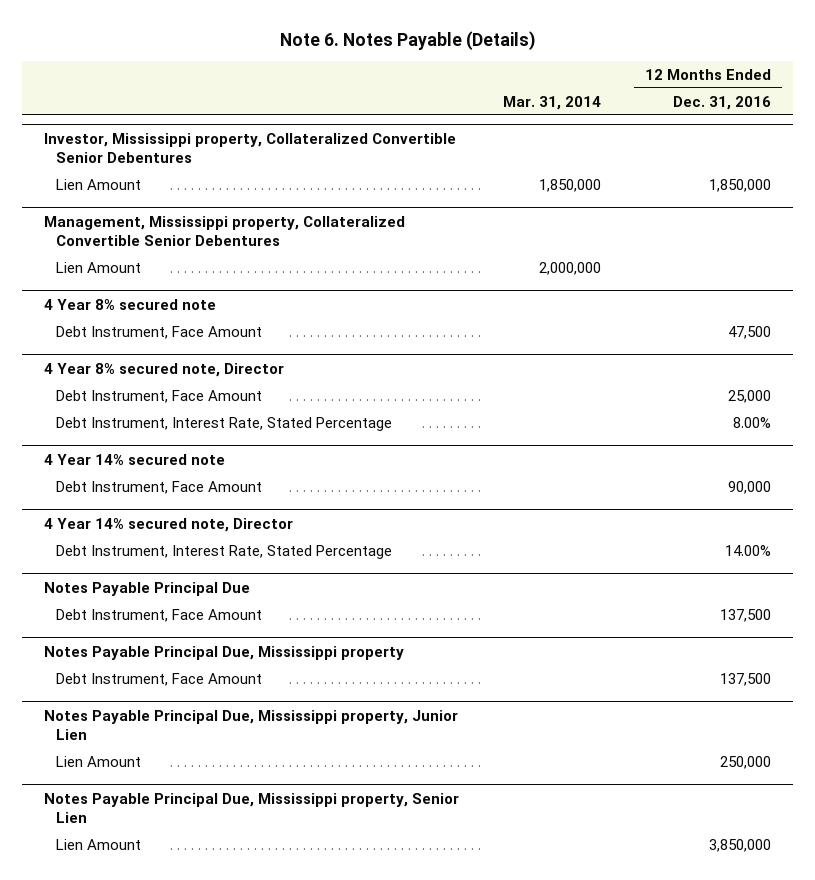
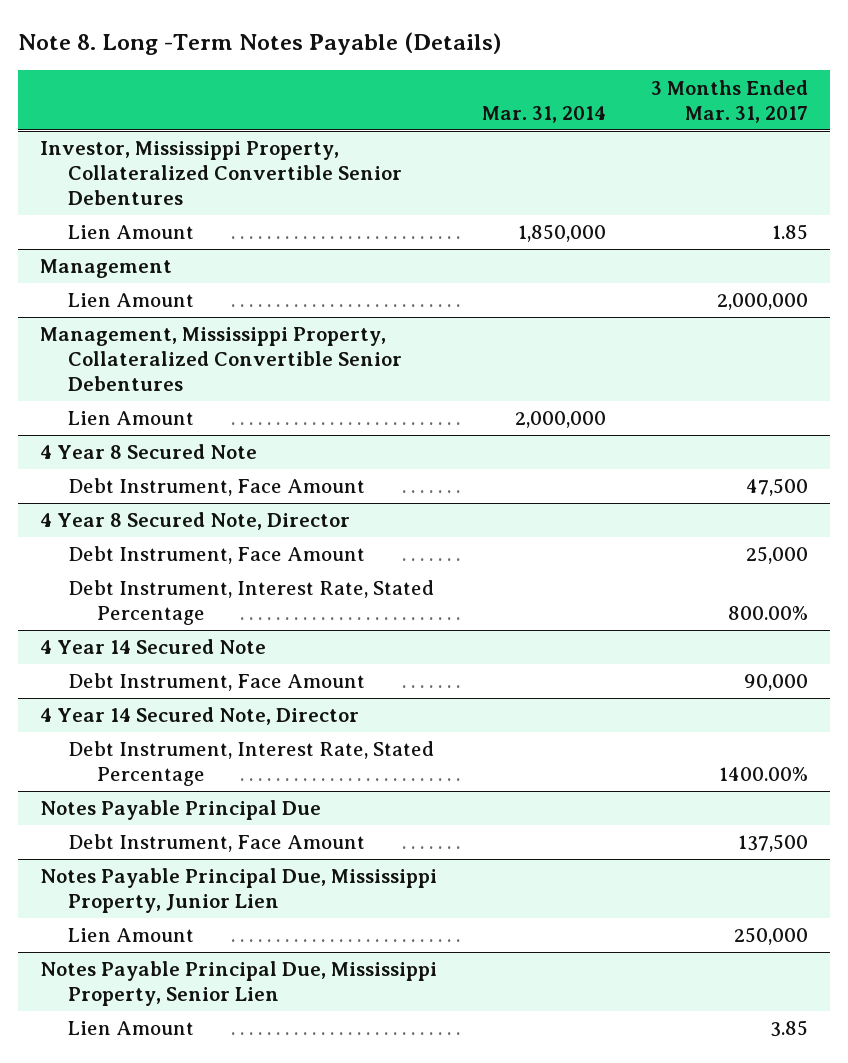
- Note 6. Notes Payable (Details)
+ Note 8. Long -Term Notes Payable (Details)
- | Mar. 31, 2014 | 12 Months Ended Dec. 31, 2016
+ | Mar. 31, 2014 | 3 Months Ended Mar. 31, 2017
- Investor, Mississippi property, Collateralized Convertible Senior Debentures
+ Investor, Mississippi Property, Collateralized Convertible Senior Debentures
- Management, Mississippi property, Collateralized Convertible Senior Debentures
+ Management
+ Lien Amount | | 2,000,000
+ Management, Mississippi Property, Collateralized Convertible Senior Debentures
- 4 Year 8% secured note
+ 4 Year 8 Secured Note
- 4 Year 8% secured note, Director
+ 4 Year 8 Secured Note, Director
- 4 Year 14% secured note
+ 4 Year 14 Secured Note
- 4 Year 14% secured note, Director
+ 4 Year 14 Secured Note, Director
- Notes Payable Principal Due, Mississippi property
- Debt Instrument, Face Amount | | 137,500
- Notes Payable Principal Due, Mississippi property, Junior Lien
+ Notes Payable Principal Due, Mississippi Property, Junior Lien
- Notes Payable Principal Due, Mississippi property, Senior Lien
+ Notes Payable Principal Due, Mississippi Property, Senior Lien

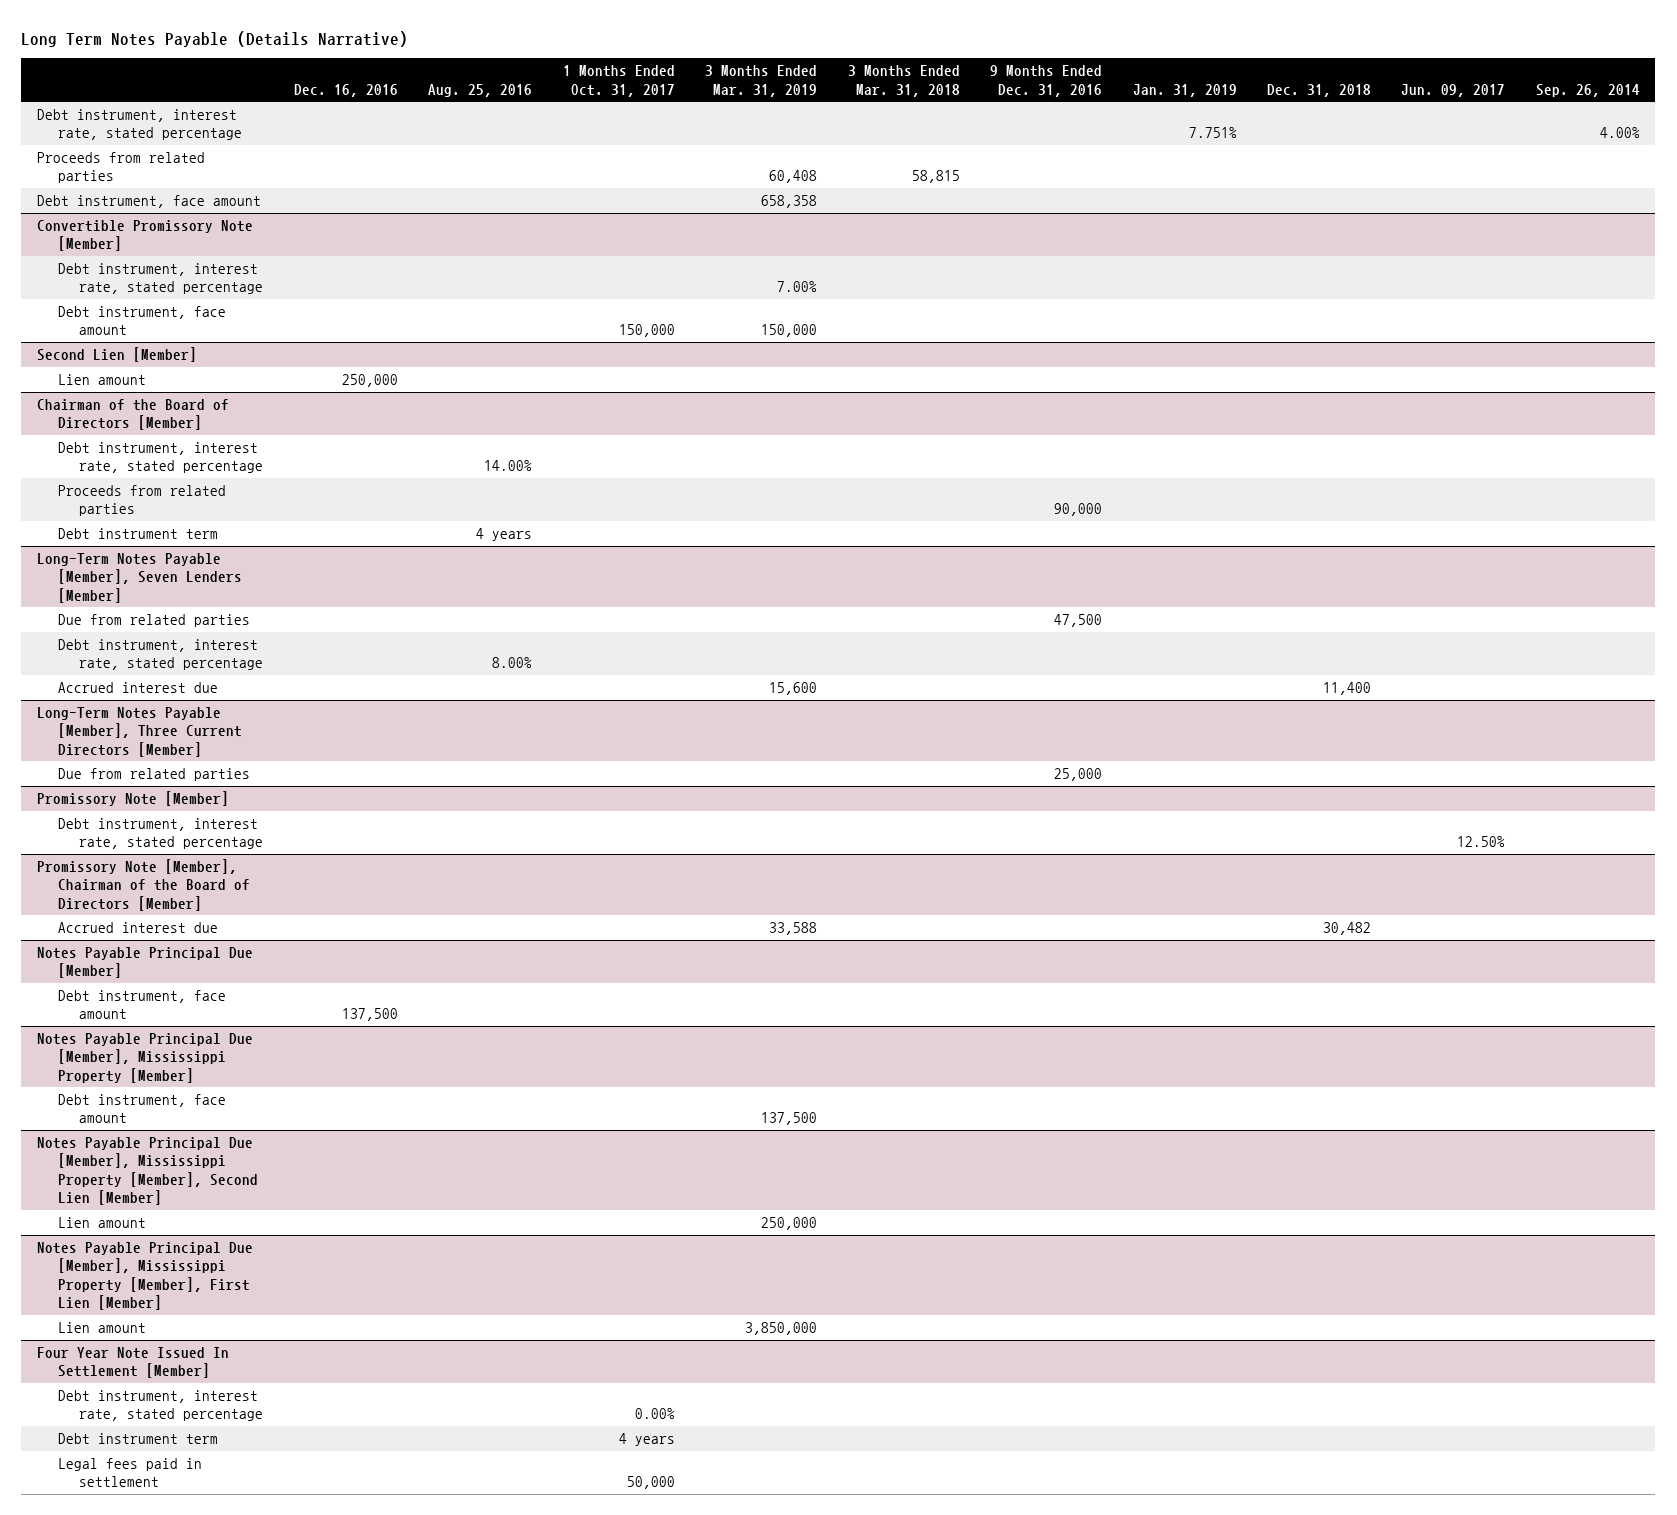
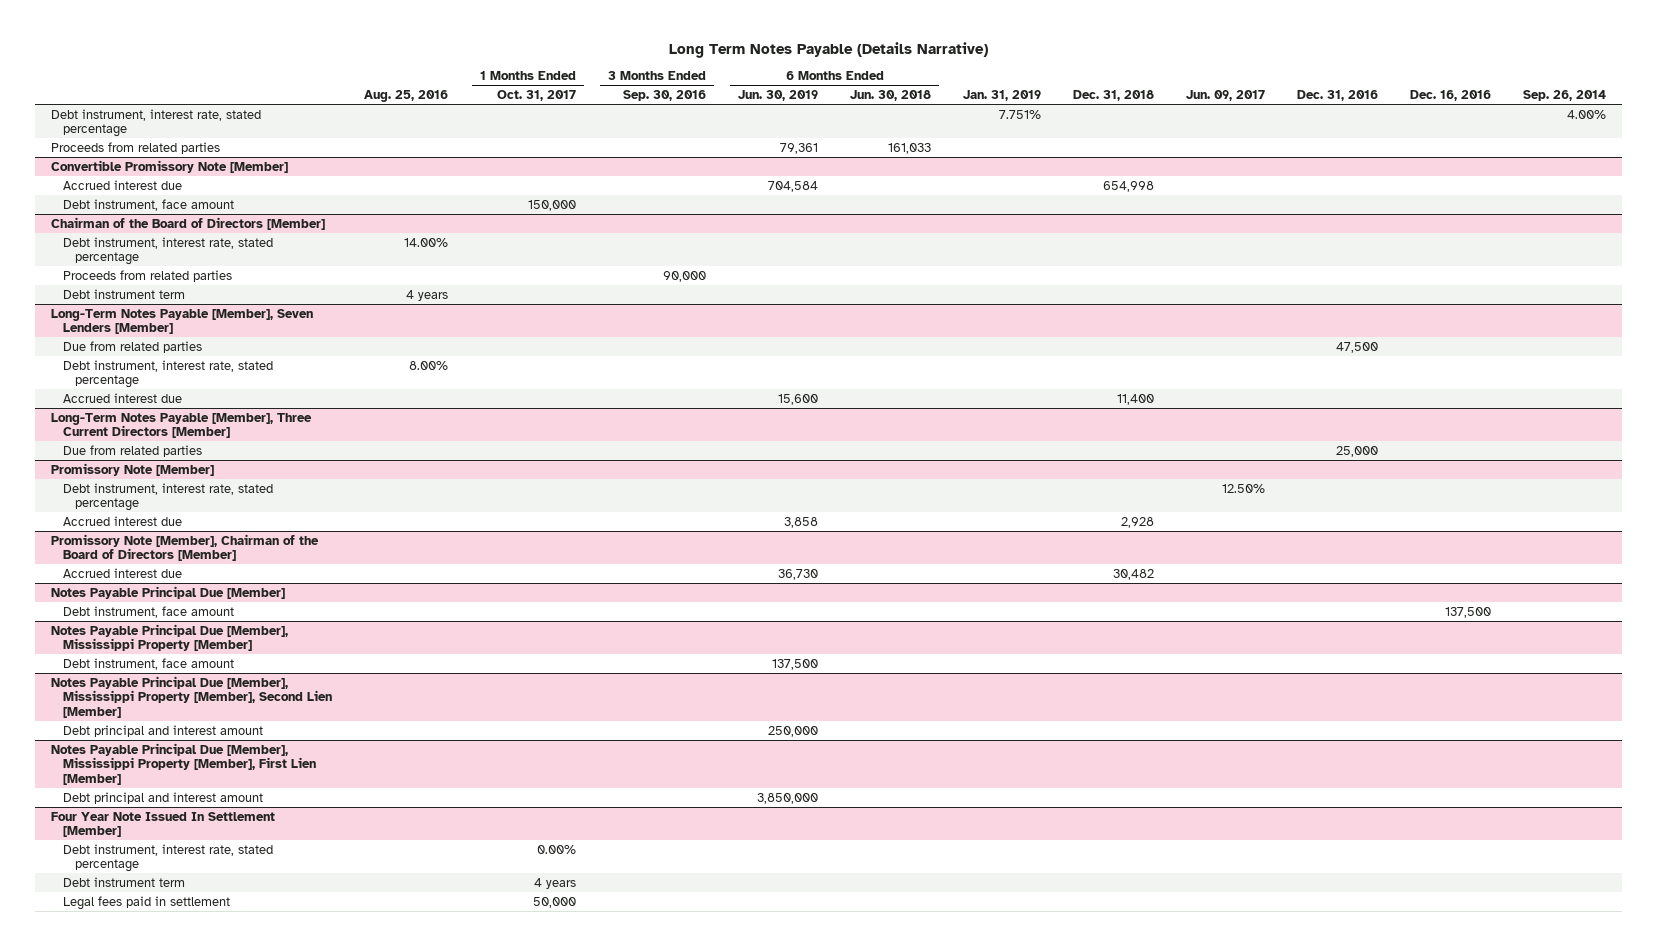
- | Dec. 16, 2016 | Aug. 25, 2016 | 1 Months Ended Oct. 31, 2017 | 3 Months Ended Mar. 31, 2019 | 3 Months Ended Mar. 31, 2018 | 9 Months Ended Dec. 31, 2016 | Jan. 31, 2019 | Dec. 31, 2018 | Jun. 09, 2017 | Sep. 26, 2014
+ | Aug. 25, 2016 | 1 Months Ended Oct. 31, 2017 | 3 Months Ended Sep. 30, 2016 | 6 Months Ended Jun. 30, 2019 | 6 Months Ended Jun. 30, 2018 | Jan. 31, 2019 | Dec. 31, 2018 | Jun. 09, 2017 | Dec. 31, 2016 | Dec. 16, 2016 | Sep. 26, 2014
- Debt instrument, face amount | | | | 658,358 | | | | | |
@ Convertible Promissory Note [Member]
- Debt instrument, interest rate, stated percentage | | | | 7.00% | | | | | |
+ Accrued interest due | | | | 704,584 | | | 654,998 | | | |
- Second Lien [Member]
- Lien amount | 250,000 | | | | | | | | |
@ Promissory Note [Member]
+ Accrued interest due | | | | 3,858 | | | 2,928 | | | |
@ Notes Payable Principal Due [Member], Mississippi Property [Member], Second Lien [Member]
- Lien amount | | | | 250,000 | | | | | |
+ Debt principal and interest amount | | | | 250,000 | | | | | | |
@ Notes Payable Principal Due [Member], Mississippi Property [Member], First Lien [Member]
- Lien amount | | | | 3,850,000 | | | | | |
+ Debt principal and interest amount | | | | 3,850,000 | | | | | | |

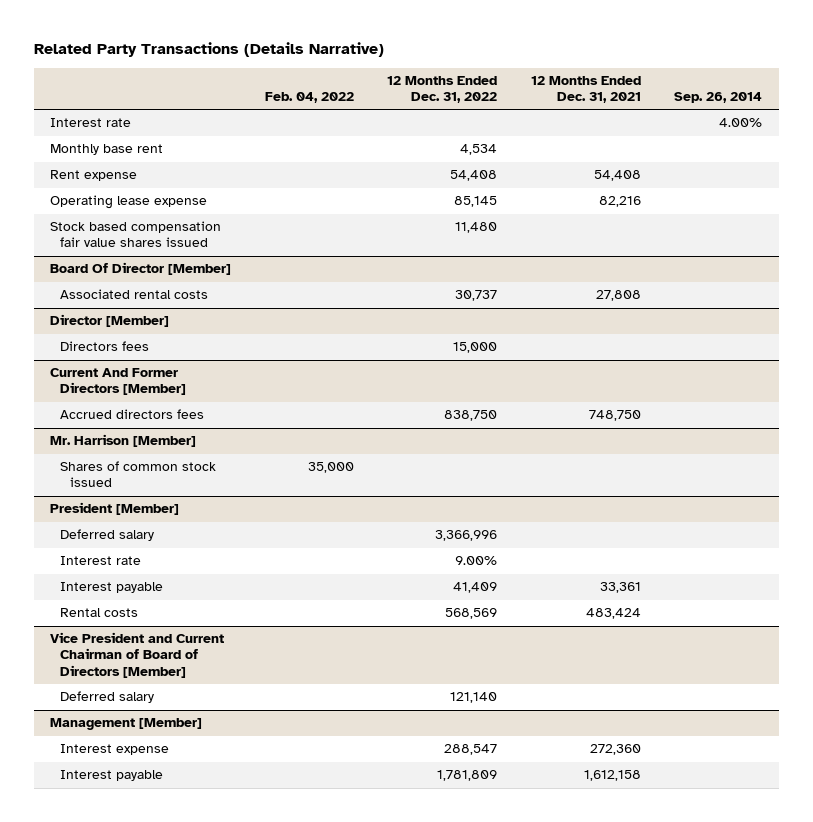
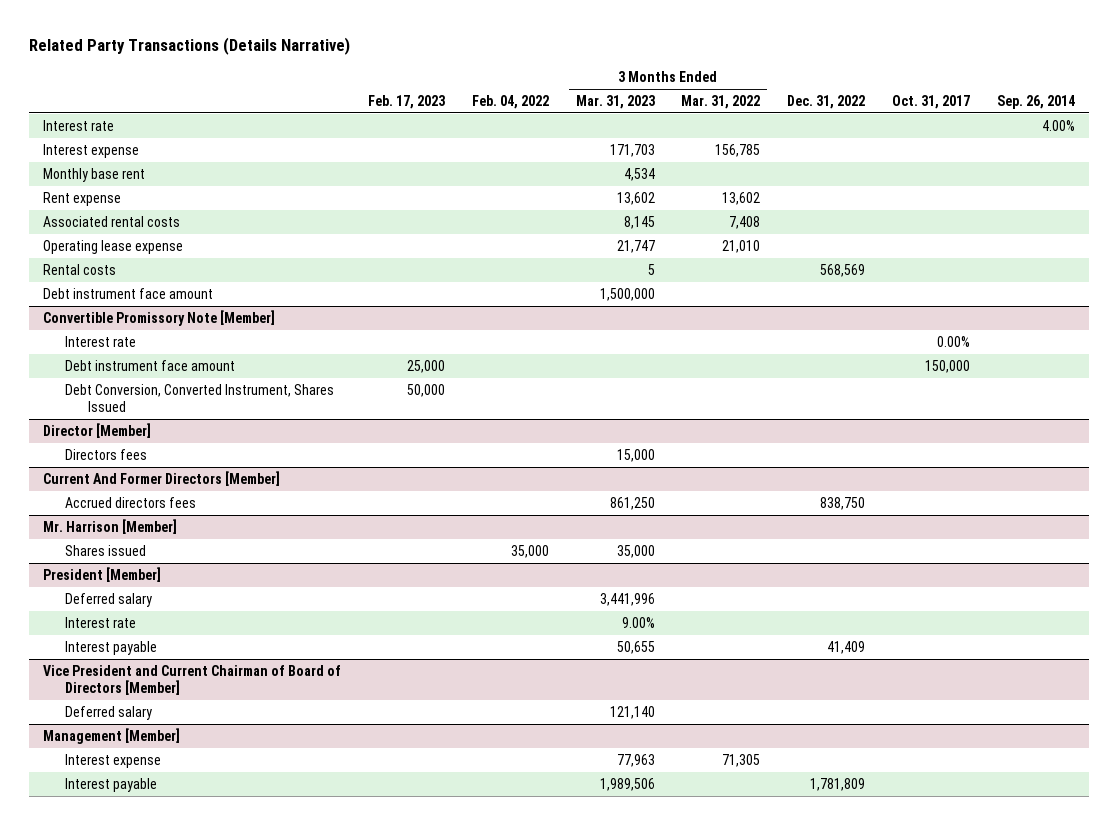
- | Feb. 04, 2022 | 12 Months Ended Dec. 31, 2022 | 12 Months Ended Dec. 31, 2021 | Sep. 26, 2014
+ | Feb. 17, 2023 | Feb. 04, 2022 | 3 Months Ended Mar. 31, 2023 | 3 Months Ended Mar. 31, 2022 | Dec. 31, 2022 | Oct. 31, 2017 | Sep. 26, 2014
+ Interest expense | | | 171,703 | 156,785 | | |
+ Associated rental costs | | | 8,145 | 7,408 | | |
- Stock based compensation fair value shares issued | | 11,480 | |
- Board Of Director [Member]
- Associated rental costs | | 30,737 | 27,808 |
+ Rental costs | | | 5 | | 568,569 | |
+ Debt instrument face amount | | | 1,500,000 | | | |
+ Convertible Promissory Note [Member]
+ Interest rate | | | | | | 0.00% |
+ Debt instrument face amount | 25,000 | | | | | 150,000 |
+ Debt Conversion, Converted Instrument, Shares Issued | 50,000 | | | | | |
@ Mr. Harrison [Member]
- Shares of common stock issued | 35,000 | | |
+ Shares issued | | 35,000 | 35,000 | | | |
@ President [Member]
- Rental costs | | 568,569 | 483,424 |

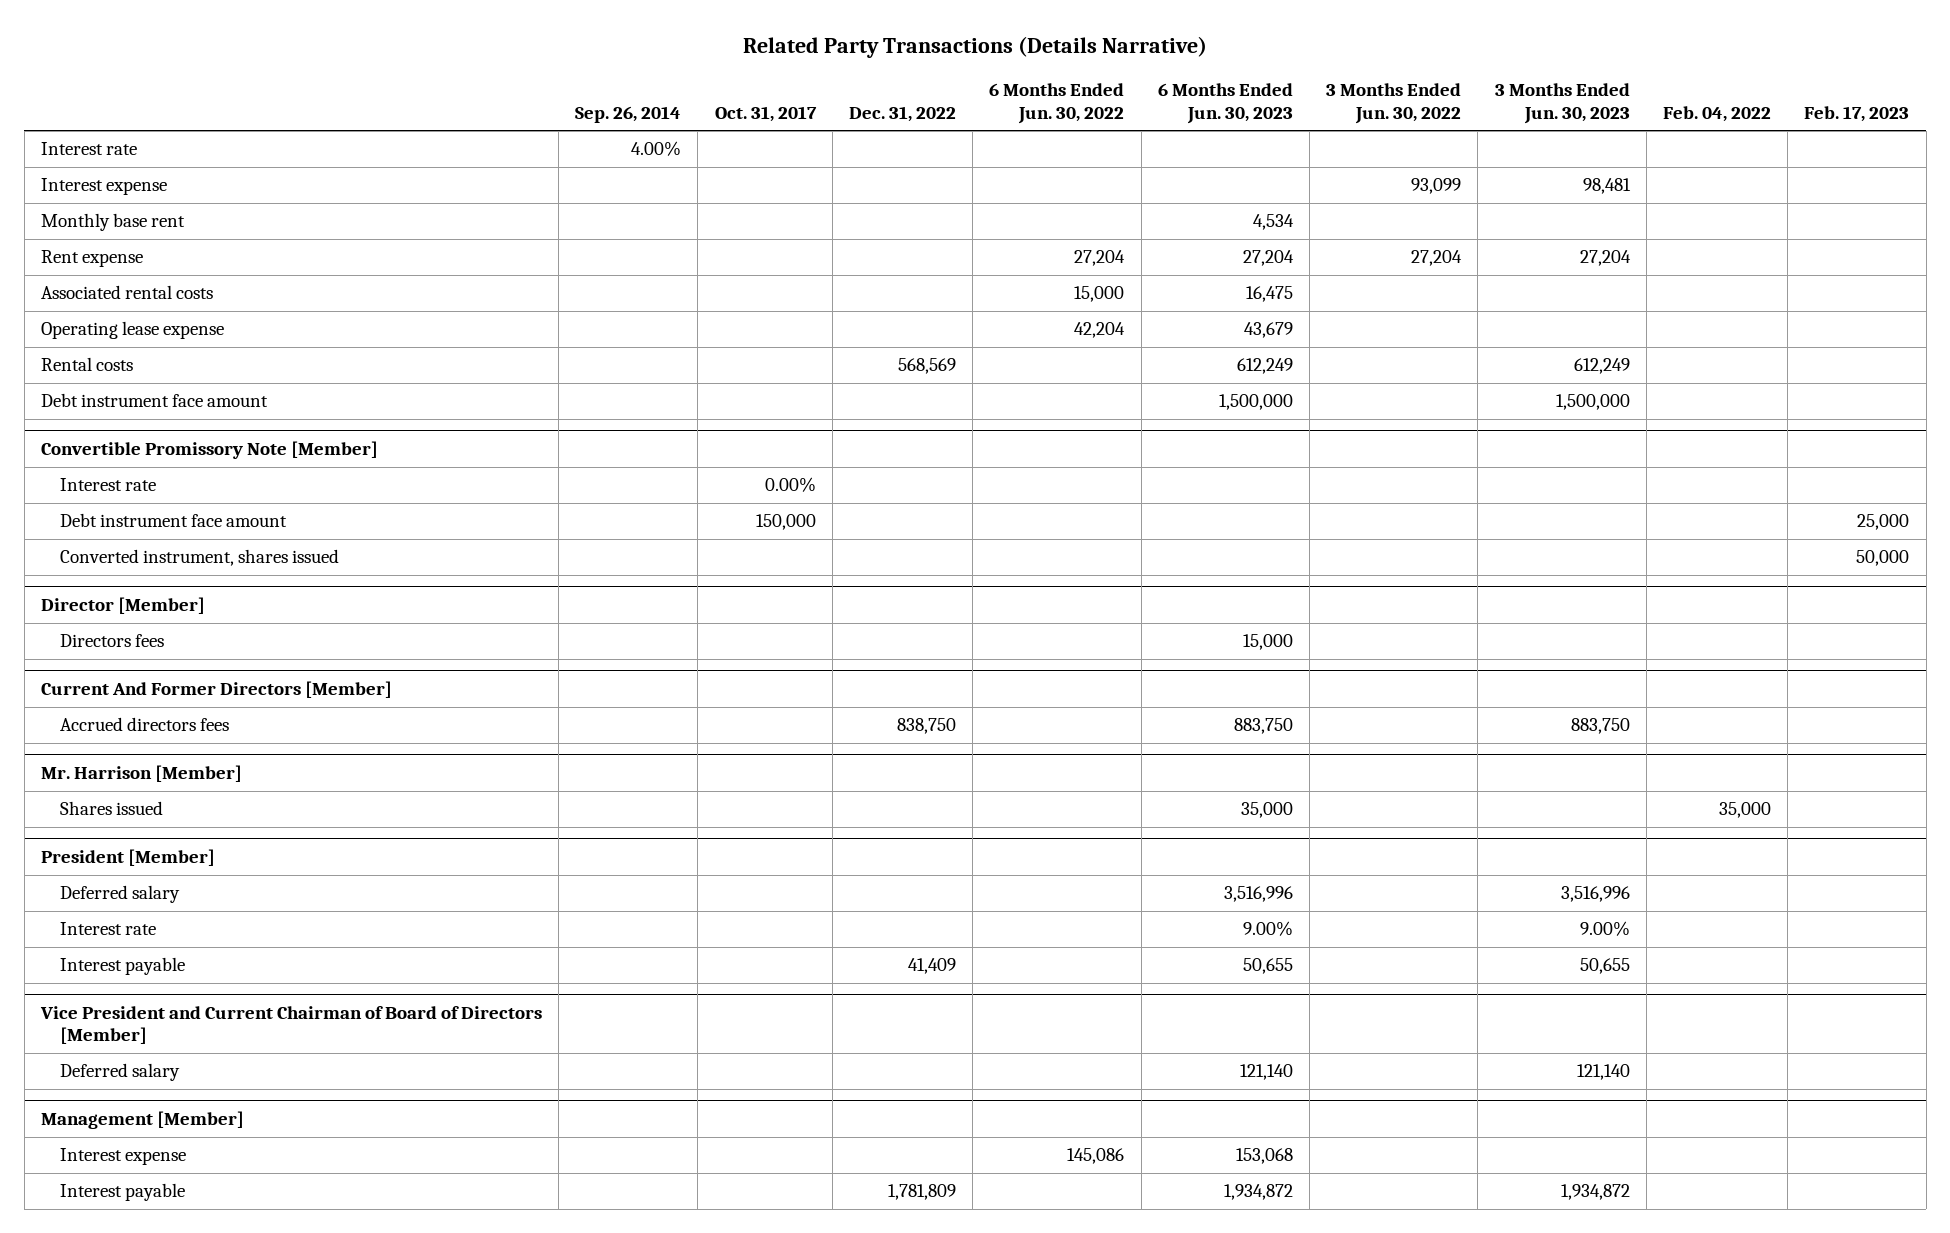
- | Feb. 17, 2023 | Feb. 04, 2022 | 3 Months Ended Mar. 31, 2023 | 3 Months Ended Mar. 31, 2022 | Dec. 31, 2022 | Oct. 31, 2017 | Sep. 26, 2014
+ | Sep. 26, 2014 | Oct. 31, 2017 | Dec. 31, 2022 | 6 Months Ended Jun. 30, 2022 | 6 Months Ended Jun. 30, 2023 | 3 Months Ended Jun. 30, 2022 | 3 Months Ended Jun. 30, 2023 | Feb. 04, 2022 | Feb. 17, 2023
@ Convertible Promissory Note [Member]
- Debt Conversion, Converted Instrument, Shares Issued | 50,000 | | | | | |
+ Converted instrument, shares issued | | | | | | | | | 50,000

